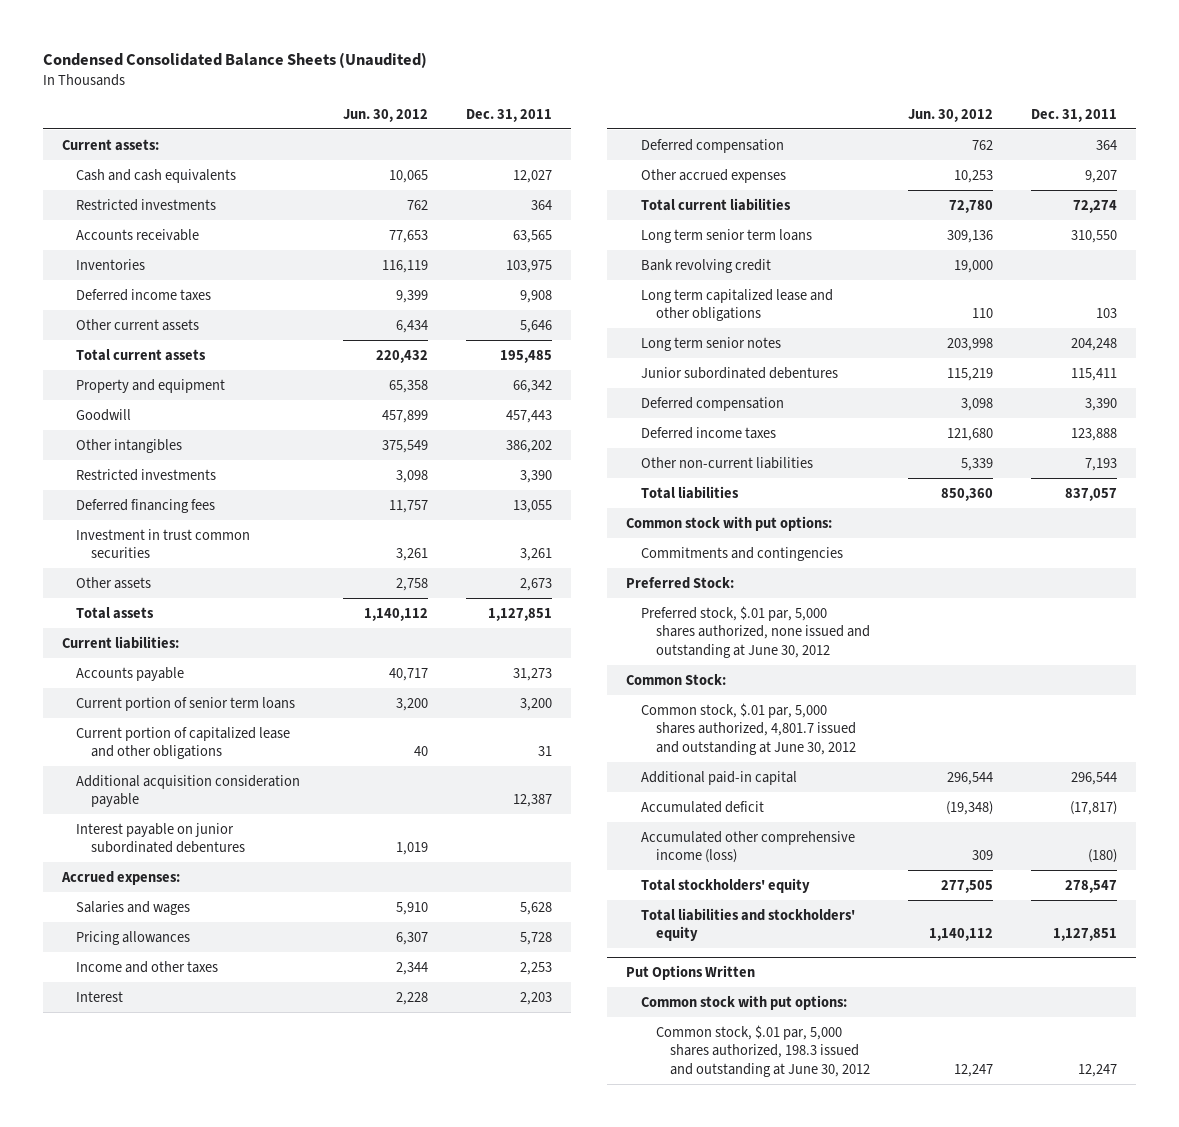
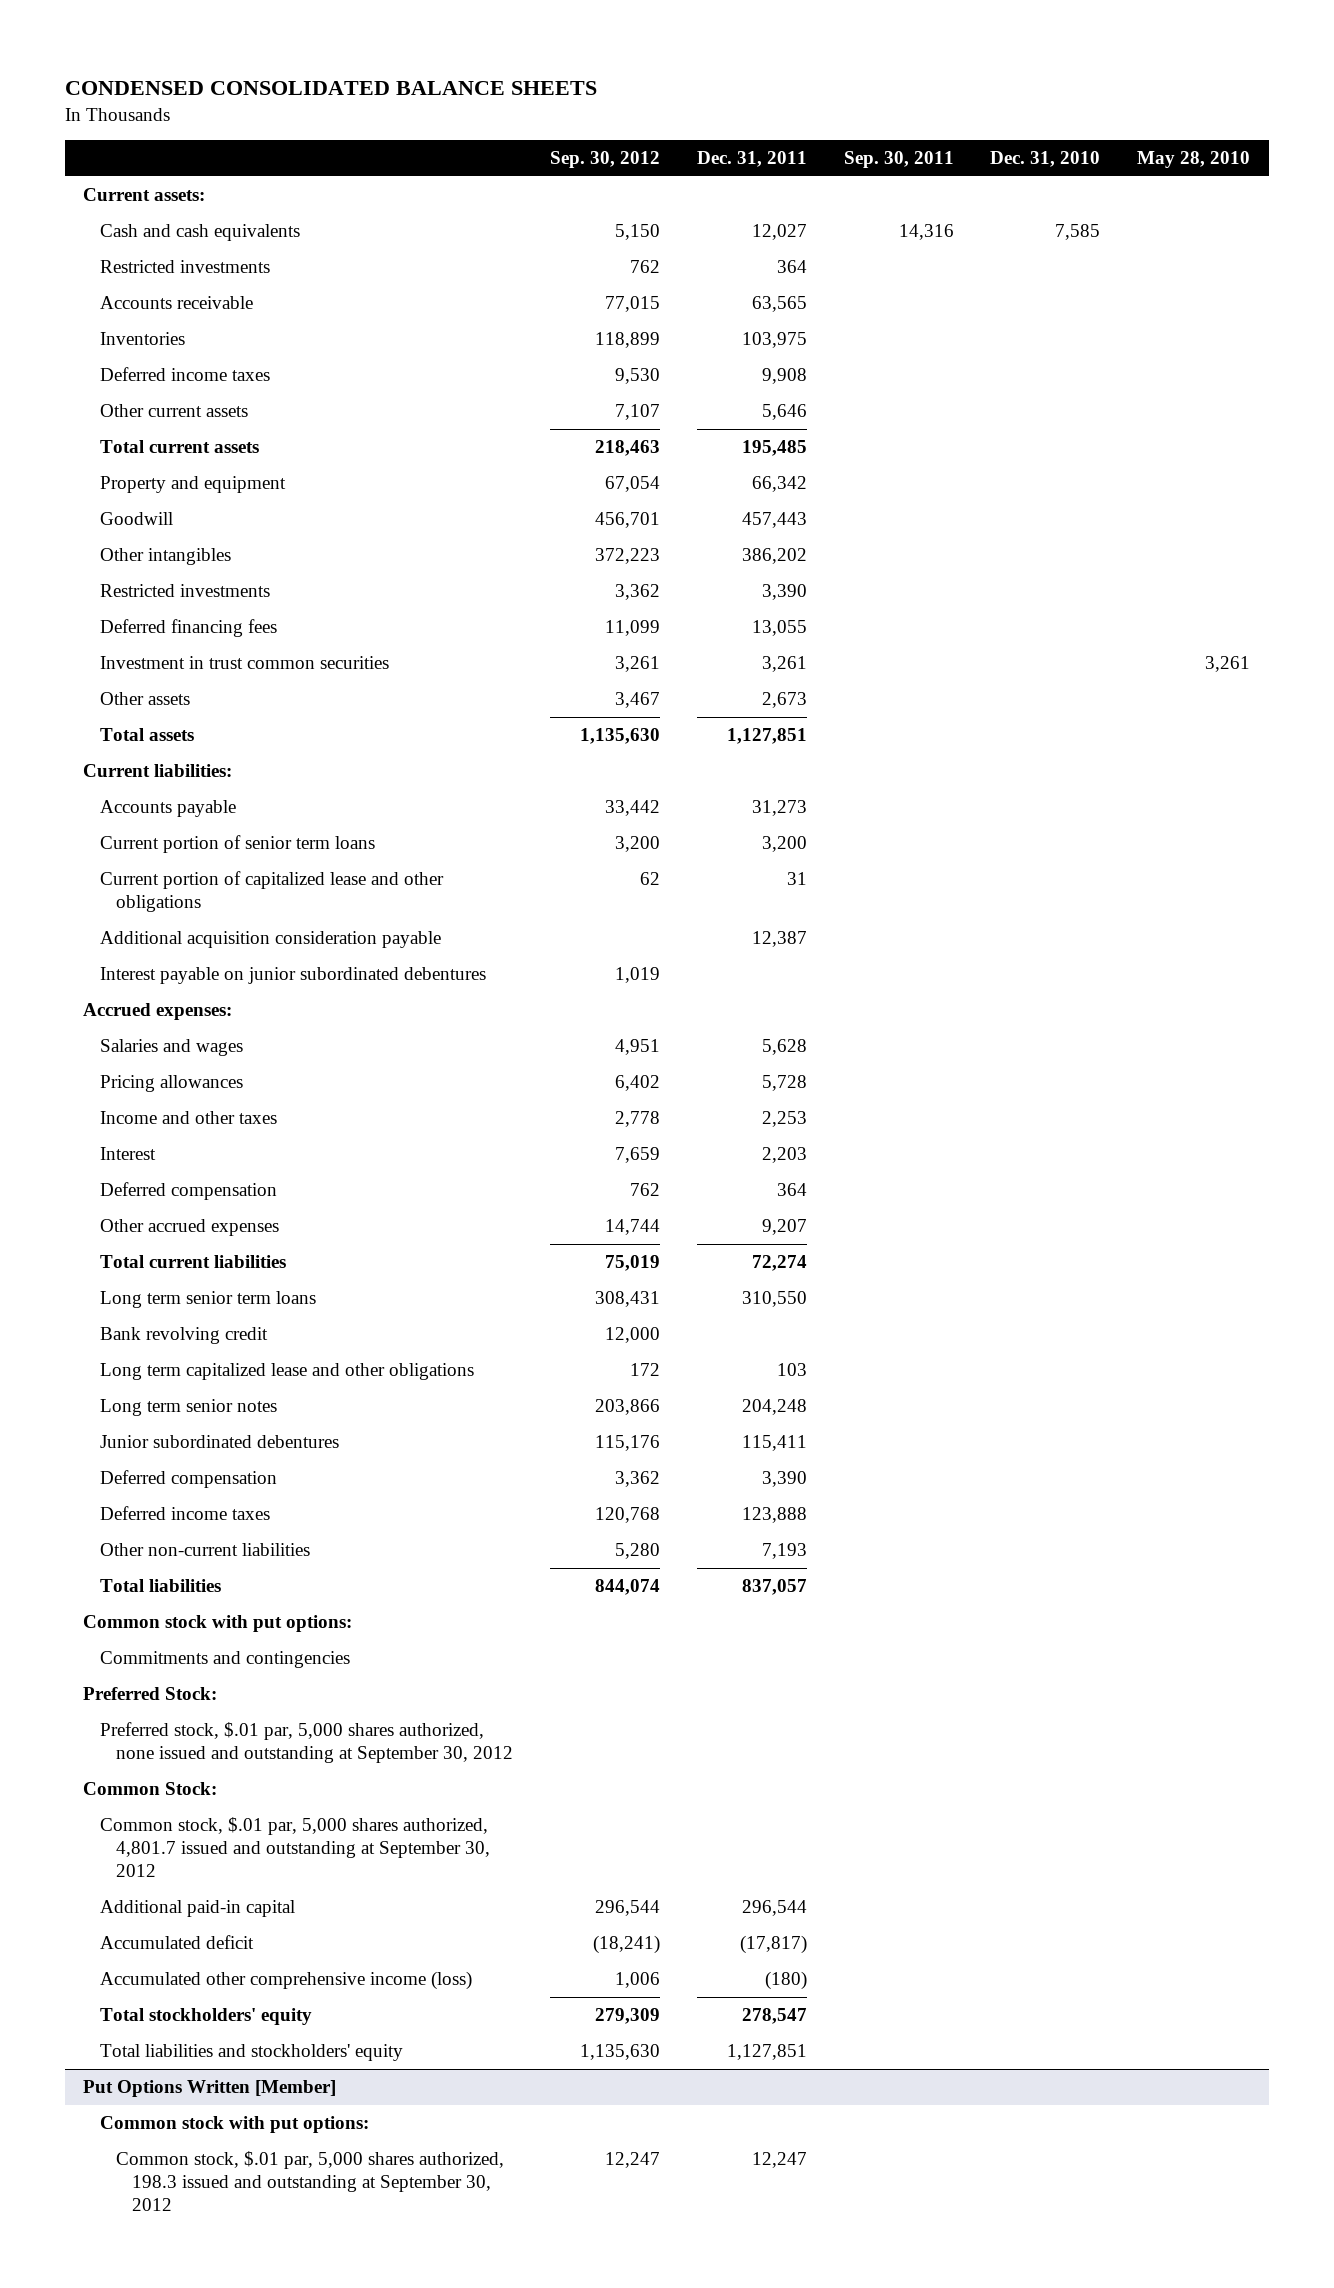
- Condensed Consolidated Balance Sheets (Unaudited)
+ CONDENSED CONSOLIDATED BALANCE SHEETS
- | Jun. 30, 2012 | Dec. 31, 2011
+ | Sep. 30, 2012 | Dec. 31, 2011 | Sep. 30, 2011 | Dec. 31, 2010 | May 28, 2010
- Preferred stock, $.01 par, 5,000 shares authorized, none issued and outstanding at June 30, 2012
+ Preferred stock, $.01 par, 5,000 shares authorized, none issued and outstanding at September 30, 2012
- Common stock, $.01 par, 5,000 shares authorized, 4,801.7 issued and outstanding at June 30, 2012
+ Common stock, $.01 par, 5,000 shares authorized, 4,801.7 issued and outstanding at September 30, 2012
- Put Options Written
+ Put Options Written [Member]
- Common stock, $.01 par, 5,000 shares authorized, 198.3 issued and outstanding at June 30, 2012 | 12,247 | 12,247
+ Common stock, $.01 par, 5,000 shares authorized, 198.3 issued and outstanding at September 30, 2012 | 12,247 | 12,247 | | |

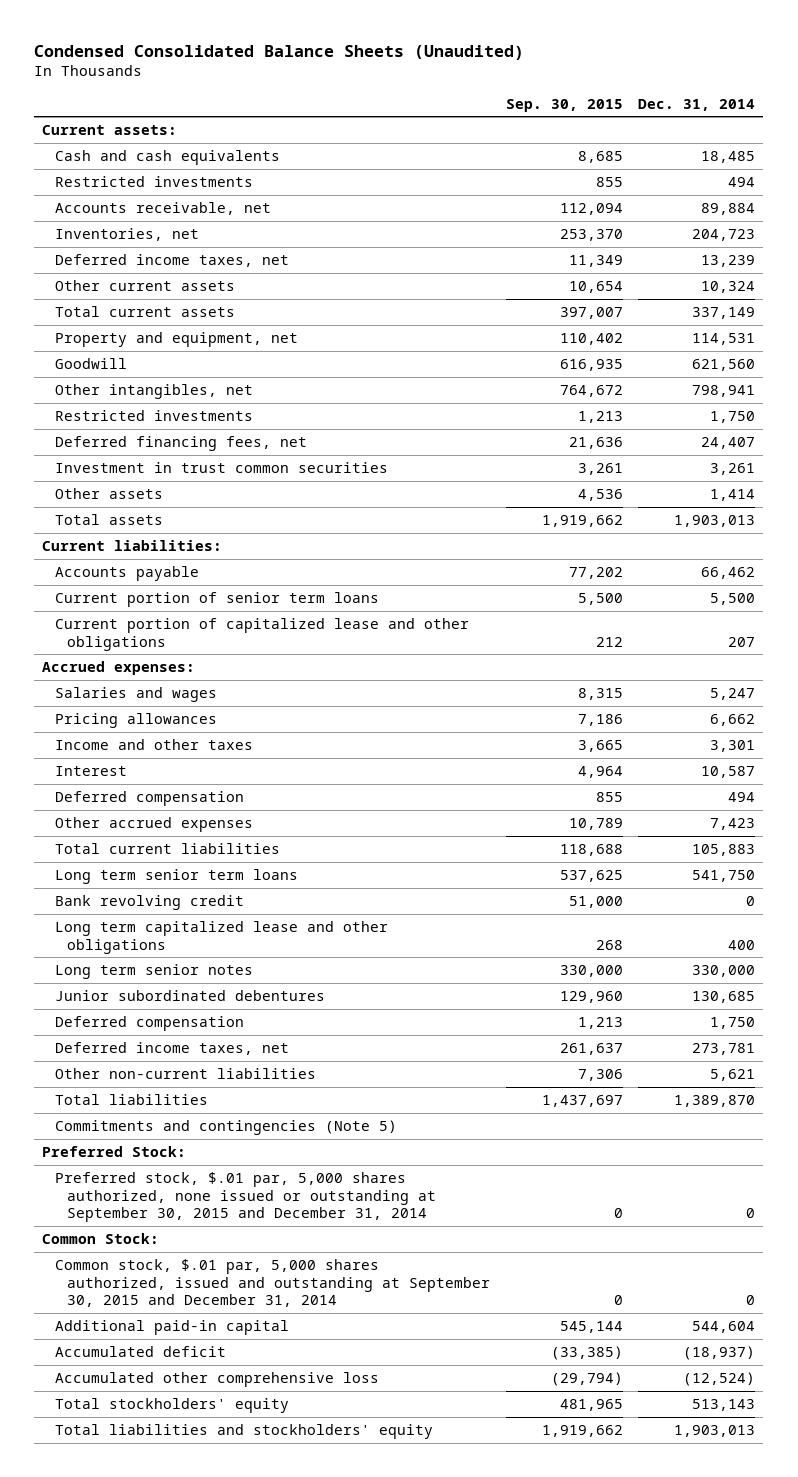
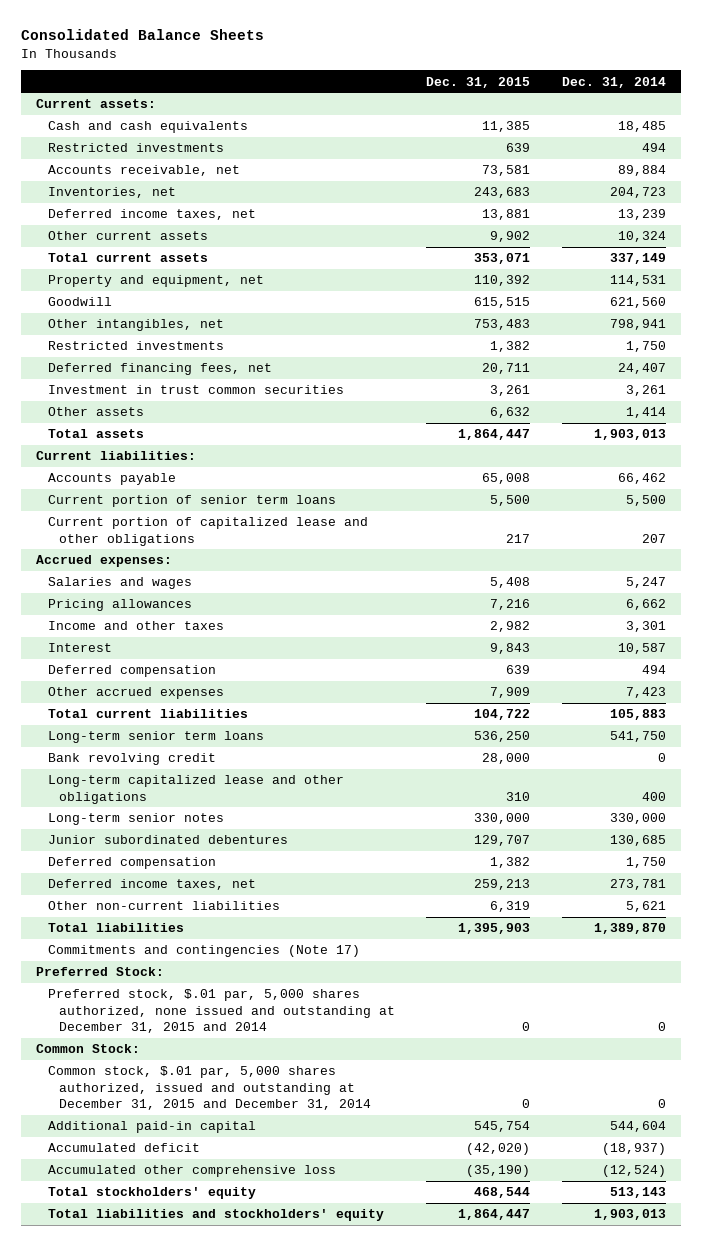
- Condensed Consolidated Balance Sheets (Unaudited)
+ Consolidated Balance Sheets
- | Sep. 30, 2015 | Dec. 31, 2014
+ | Dec. 31, 2015 | Dec. 31, 2014
- Long term senior term loans | 537,625 | 541,750
+ Long-term senior term loans | 536,250 | 541,750
- Long term capitalized lease and other obligations | 268 | 400
- Long term senior notes | 330,000 | 330,000
+ Long-term capitalized lease and other obligations | 310 | 400
+ Long-term senior notes | 330,000 | 330,000
- Commitments and contingencies (Note 5)
+ Commitments and contingencies (Note 17)
- Preferred stock, $.01 par, 5,000 shares authorized, none issued or outstanding at September 30, 2015 and December 31, 2014 | 0 | 0
+ Preferred stock, $.01 par, 5,000 shares authorized, none issued and outstanding at December 31, 2015 and 2014 | 0 | 0
- Common stock, $.01 par, 5,000 shares authorized, issued and outstanding at September 30, 2015 and December 31, 2014 | 0 | 0
+ Common stock, $.01 par, 5,000 shares authorized, issued and outstanding at December 31, 2015 and December 31, 2014 | 0 | 0

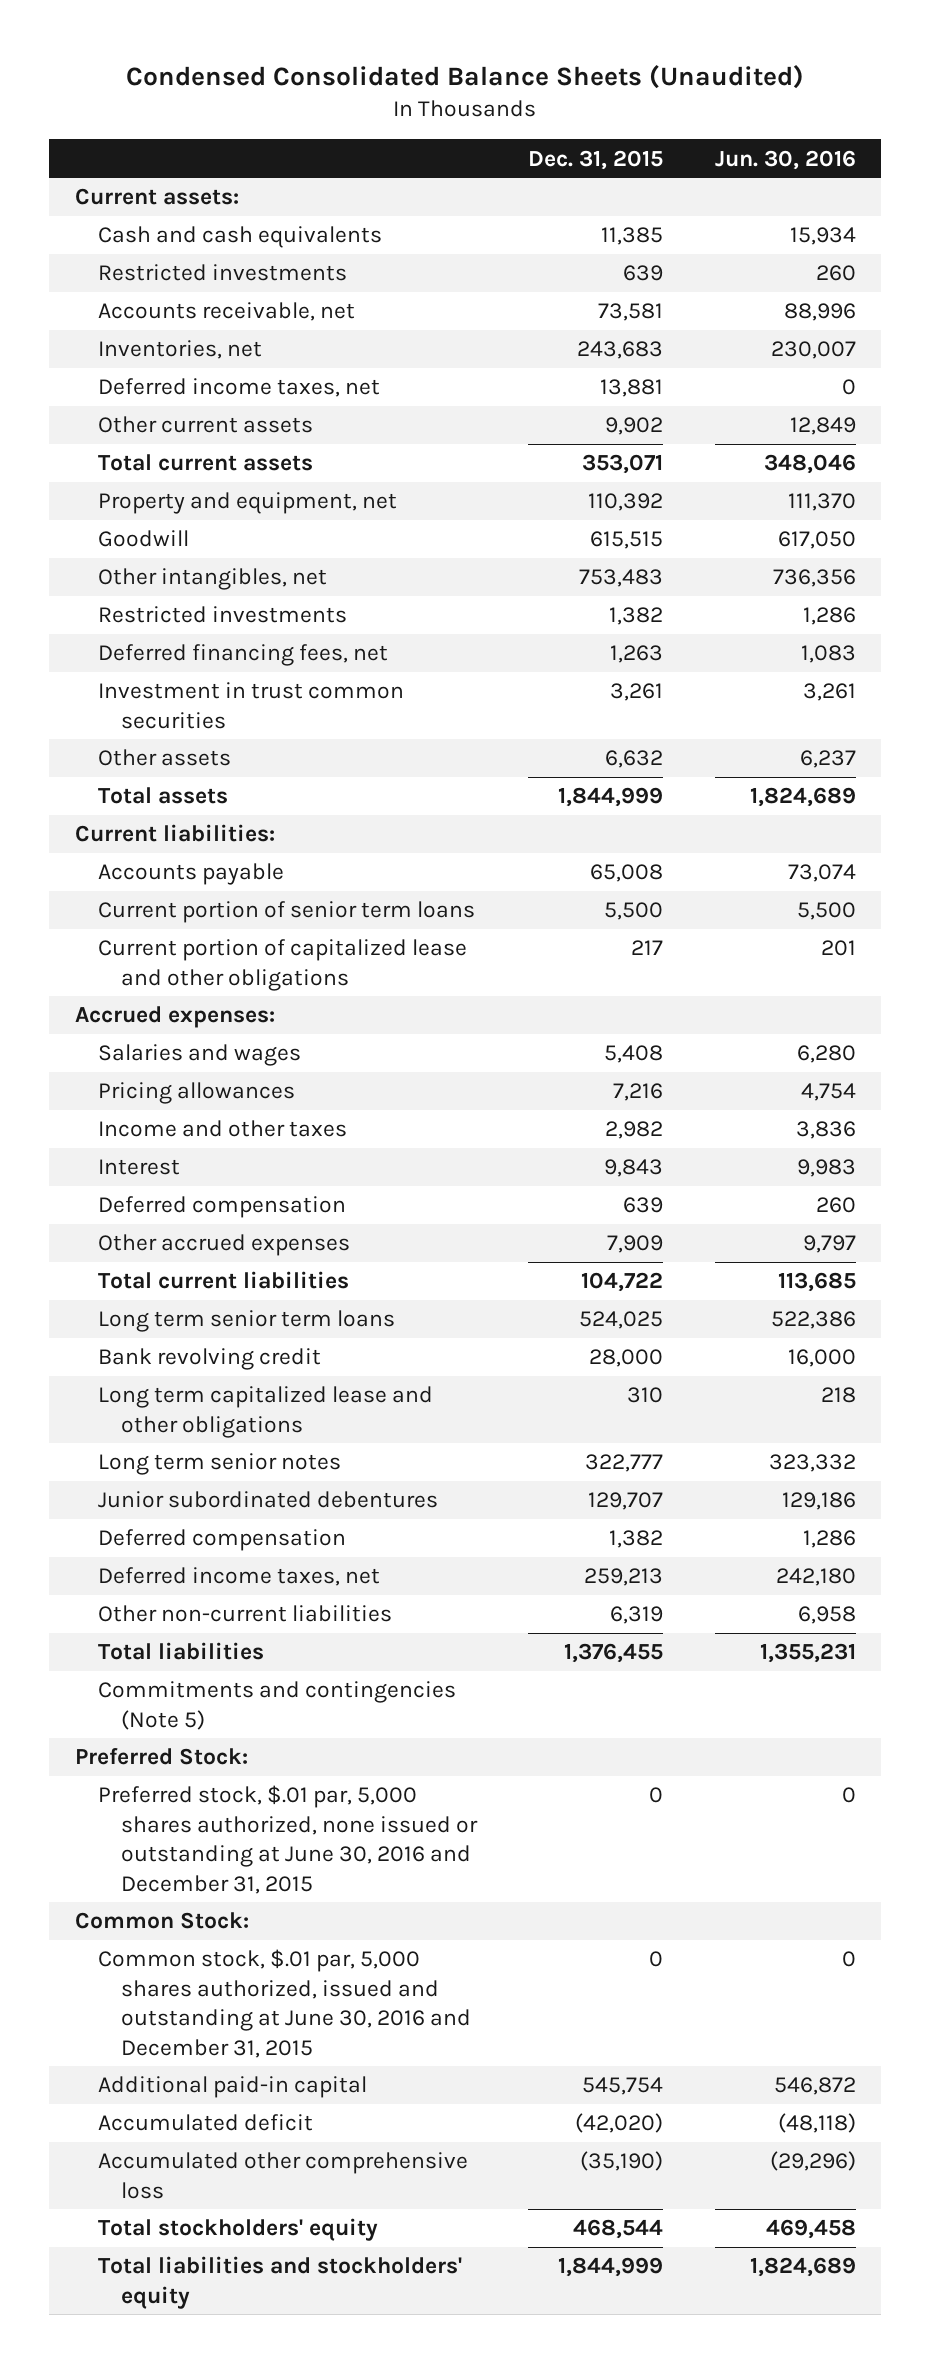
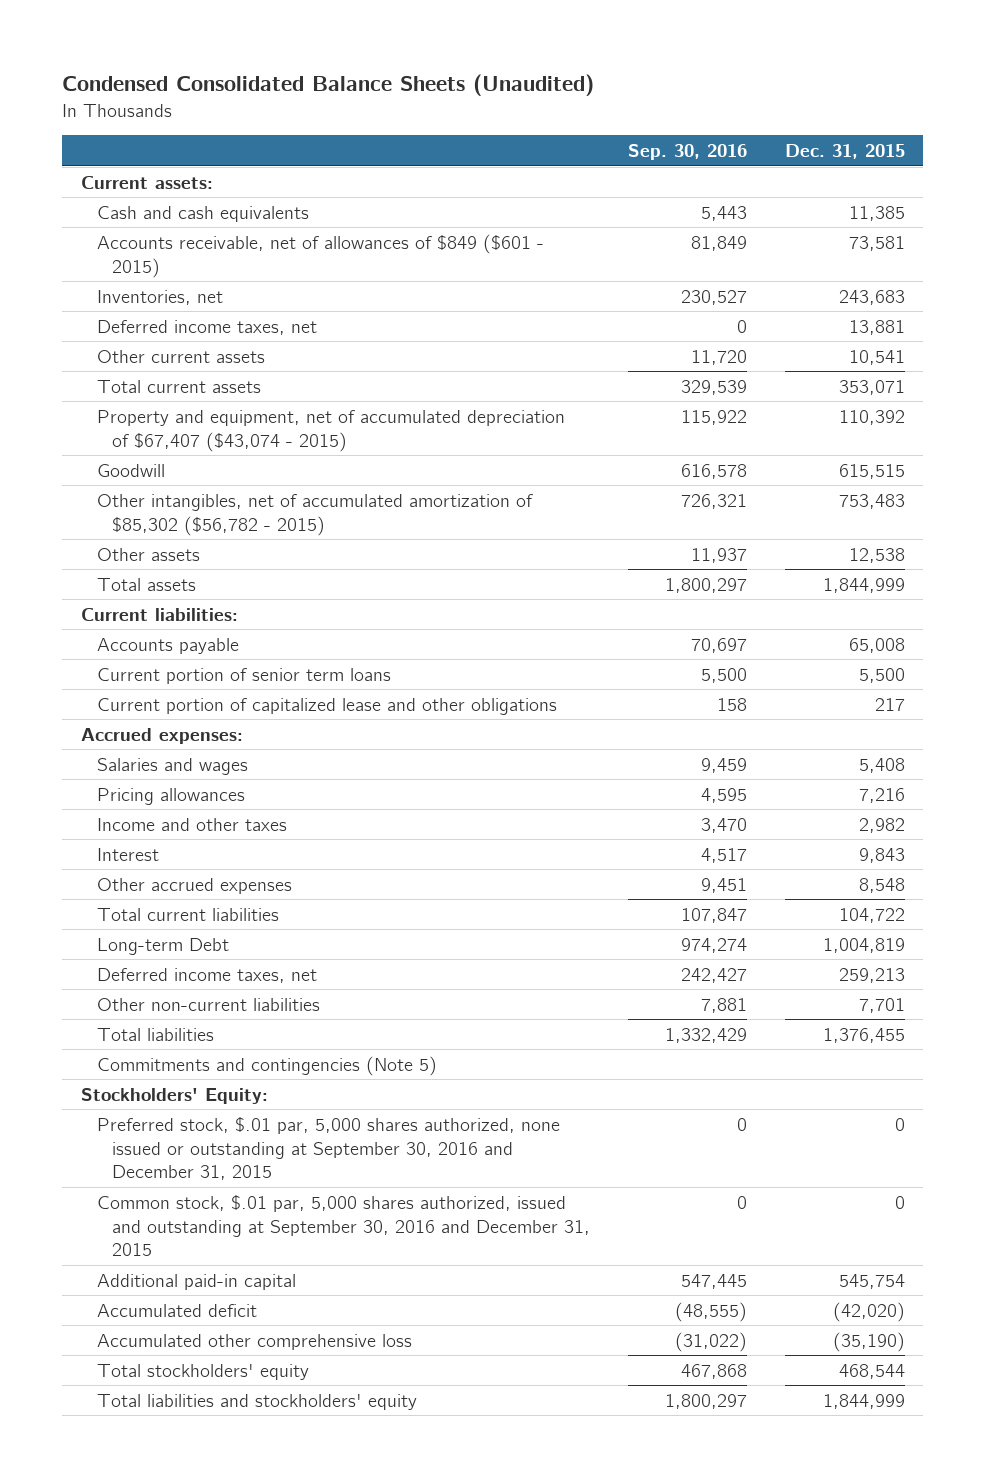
- | Dec. 31, 2015 | Jun. 30, 2016
+ | Sep. 30, 2016 | Dec. 31, 2015
- Restricted investments | 639 | 260
- Accounts receivable, net | 73,581 | 88,996
+ Accounts receivable, net of allowances of $849 ($601 - 2015) | 81,849 | 73,581
- Other current assets | 9,902 | 12,849
+ Other current assets | 11,720 | 10,541
- Property and equipment, net | 110,392 | 111,370
+ Property and equipment, net of accumulated depreciation of $67,407 ($43,074 - 2015) | 115,922 | 110,392
- Other intangibles, net | 753,483 | 736,356
- Restricted investments | 1,382 | 1,286
- Deferred financing fees, net | 1,263 | 1,083
- Investment in trust common securities | 3,261 | 3,261
- Other assets | 6,632 | 6,237
+ Other intangibles, net of accumulated amortization of $85,302 ($56,782 - 2015) | 726,321 | 753,483
+ Other assets | 11,937 | 12,538
- Deferred compensation | 639 | 260
- Other accrued expenses | 7,909 | 9,797
+ Other accrued expenses | 9,451 | 8,548
- Long term senior term loans | 524,025 | 522,386
- Bank revolving credit | 28,000 | 16,000
- Long term capitalized lease and other obligations | 310 | 218
- Long term senior notes | 322,777 | 323,332
- Junior subordinated debentures | 129,707 | 129,186
- Deferred compensation | 1,382 | 1,286
+ Long-term Debt | 974,274 | 1,004,819
- Other non-current liabilities | 6,319 | 6,958
+ Other non-current liabilities | 7,881 | 7,701
- Preferred Stock:
- Preferred stock, $.01 par, 5,000 shares authorized, none issued or outstanding at June 30, 2016 and December 31, 2015 | 0 | 0
- Common Stock:
- Common stock, $.01 par, 5,000 shares authorized, issued and outstanding at June 30, 2016 and December 31, 2015 | 0 | 0
+ Stockholders' Equity:
+ Preferred stock, $.01 par, 5,000 shares authorized, none issued or outstanding at September 30, 2016 and December 31, 2015 | 0 | 0
+ Common stock, $.01 par, 5,000 shares authorized, issued and outstanding at September 30, 2016 and December 31, 2015 | 0 | 0

